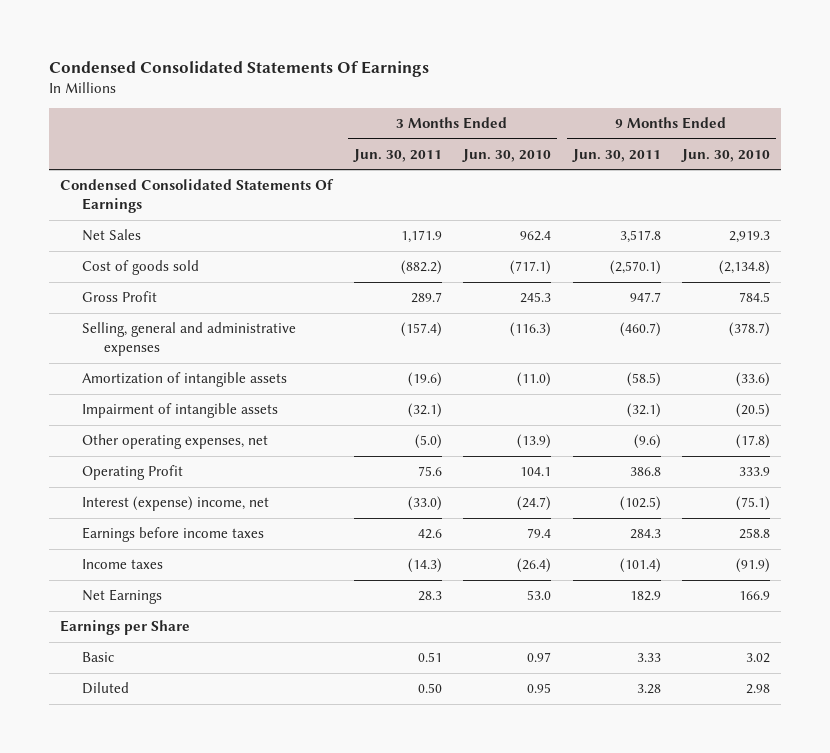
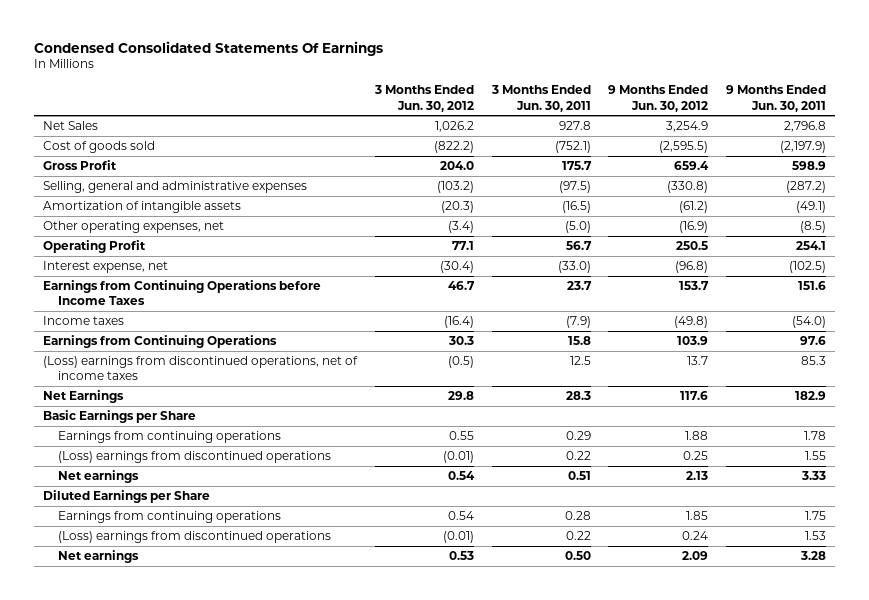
- | 3 Months Ended Jun. 30, 2011 | 3 Months Ended Jun. 30, 2010 | 9 Months Ended Jun. 30, 2011 | 9 Months Ended Jun. 30, 2010
+ | 3 Months Ended Jun. 30, 2012 | 3 Months Ended Jun. 30, 2011 | 9 Months Ended Jun. 30, 2012 | 9 Months Ended Jun. 30, 2011
- Condensed Consolidated Statements Of Earnings
- Net Sales | 1,171.9 | 962.4 | 3,517.8 | 2,919.3
- Cost of goods sold | (882.2) | (717.1) | (2,570.1) | (2,134.8)
- Gross Profit | 289.7 | 245.3 | 947.7 | 784.5
- Selling, general and administrative expenses | (157.4) | (116.3) | (460.7) | (378.7)
- Amortization of intangible assets | (19.6) | (11.0) | (58.5) | (33.6)
- Impairment of intangible assets | (32.1) | | (32.1) | (20.5)
- Other operating expenses, net | (5.0) | (13.9) | (9.6) | (17.8)
- Operating Profit | 75.6 | 104.1 | 386.8 | 333.9
- Interest (expense) income, net | (33.0) | (24.7) | (102.5) | (75.1)
- Earnings before income taxes | 42.6 | 79.4 | 284.3 | 258.8
- Income taxes | (14.3) | (26.4) | (101.4) | (91.9)
+ Net Sales | 1,026.2 | 927.8 | 3,254.9 | 2,796.8
+ Cost of goods sold | (822.2) | (752.1) | (2,595.5) | (2,197.9)
+ Gross Profit | 204.0 | 175.7 | 659.4 | 598.9
+ Selling, general and administrative expenses | (103.2) | (97.5) | (330.8) | (287.2)
+ Amortization of intangible assets | (20.3) | (16.5) | (61.2) | (49.1)
+ Other operating expenses, net | (3.4) | (5.0) | (16.9) | (8.5)
+ Operating Profit | 77.1 | 56.7 | 250.5 | 254.1
+ Interest expense, net | (30.4) | (33.0) | (96.8) | (102.5)
+ Earnings from Continuing Operations before Income Taxes | 46.7 | 23.7 | 153.7 | 151.6
+ Income taxes | (16.4) | (7.9) | (49.8) | (54.0)
+ Earnings from Continuing Operations | 30.3 | 15.8 | 103.9 | 97.6
+ (Loss) earnings from discontinued operations, net of income taxes | (0.5) | 12.5 | 13.7 | 85.3
- Earnings per Share
- Basic | 0.51 | 0.97 | 3.33 | 3.02
- Diluted | 0.50 | 0.95 | 3.28 | 2.98
+ Basic Earnings per Share
+ Earnings from continuing operations | 0.55 | 0.29 | 1.88 | 1.78
+ (Loss) earnings from discontinued operations | (0.01) | 0.22 | 0.25 | 1.55
+ Net earnings | 0.54 | 0.51 | 2.13 | 3.33
+ Diluted Earnings per Share
+ Earnings from continuing operations | 0.54 | 0.28 | 1.85 | 1.75
+ (Loss) earnings from discontinued operations | (0.01) | 0.22 | 0.24 | 1.53
+ Net earnings | 0.53 | 0.50 | 2.09 | 3.28

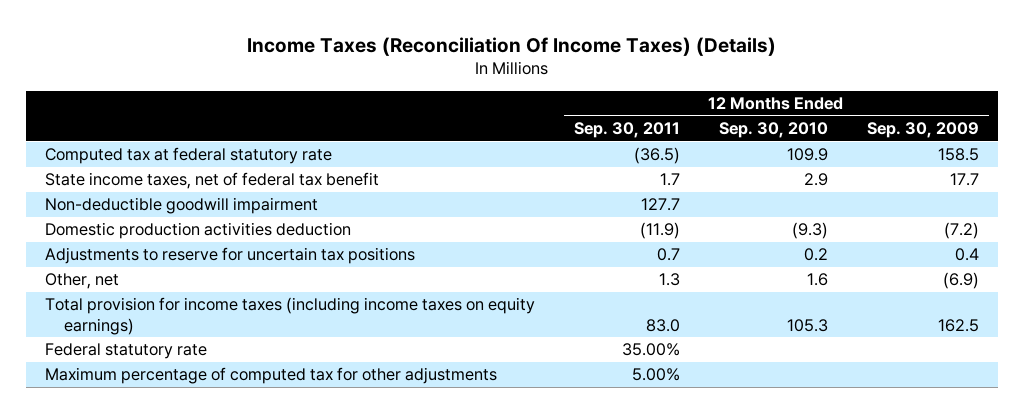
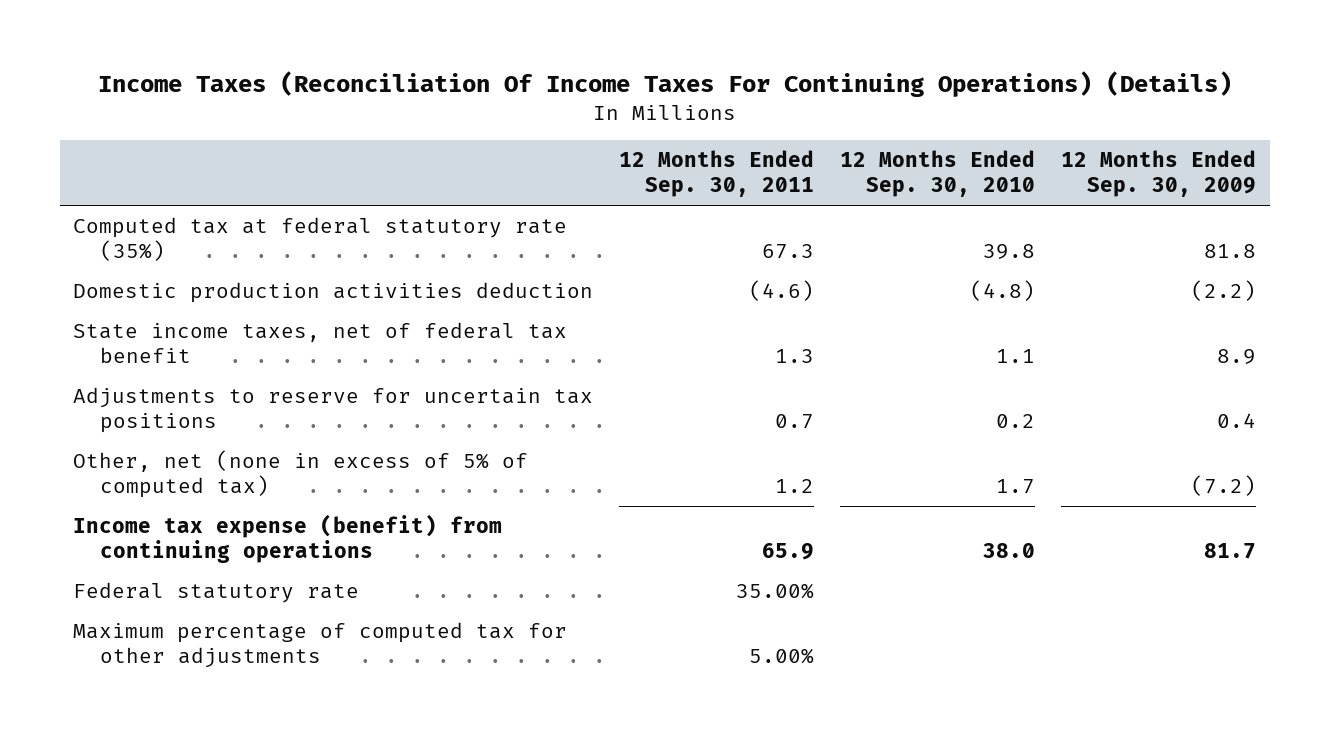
- Income Taxes (Reconciliation Of Income Taxes) (Details)
+ Income Taxes (Reconciliation Of Income Taxes For Continuing Operations) (Details)
- Computed tax at federal statutory rate | (36.5) | 109.9 | 158.5
- State income taxes, net of federal tax benefit | 1.7 | 2.9 | 17.7
- Non-deductible goodwill impairment | 127.7 | |
- Domestic production activities deduction | (11.9) | (9.3) | (7.2)
+ Computed tax at federal statutory rate (35%) | 67.3 | 39.8 | 81.8
+ Domestic production activities deduction | (4.6) | (4.8) | (2.2)
+ State income taxes, net of federal tax benefit | 1.3 | 1.1 | 8.9
- Other, net | 1.3 | 1.6 | (6.9)
- Total provision for income taxes (including income taxes on equity earnings) | 83.0 | 105.3 | 162.5
+ Other, net (none in excess of 5% of computed tax) | 1.2 | 1.7 | (7.2)
+ Income tax expense (benefit) from continuing operations | 65.9 | 38.0 | 81.7

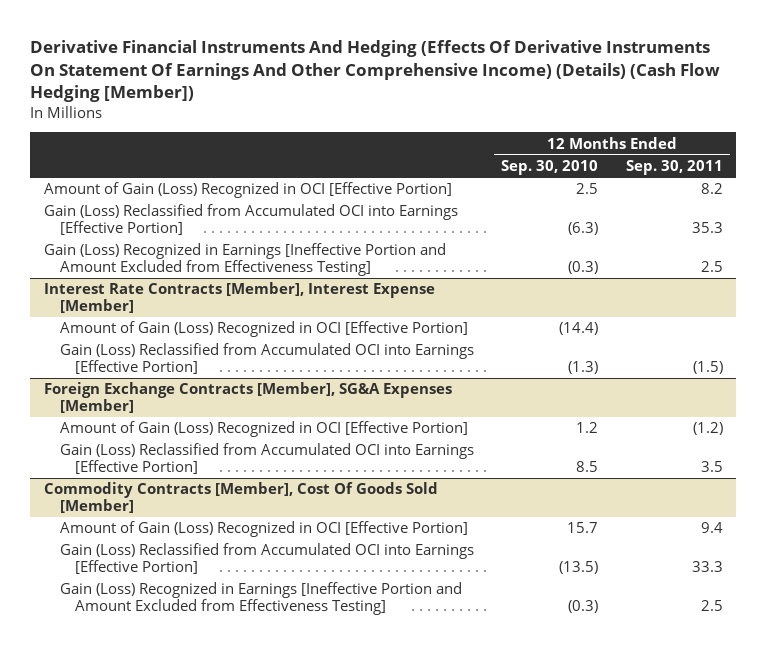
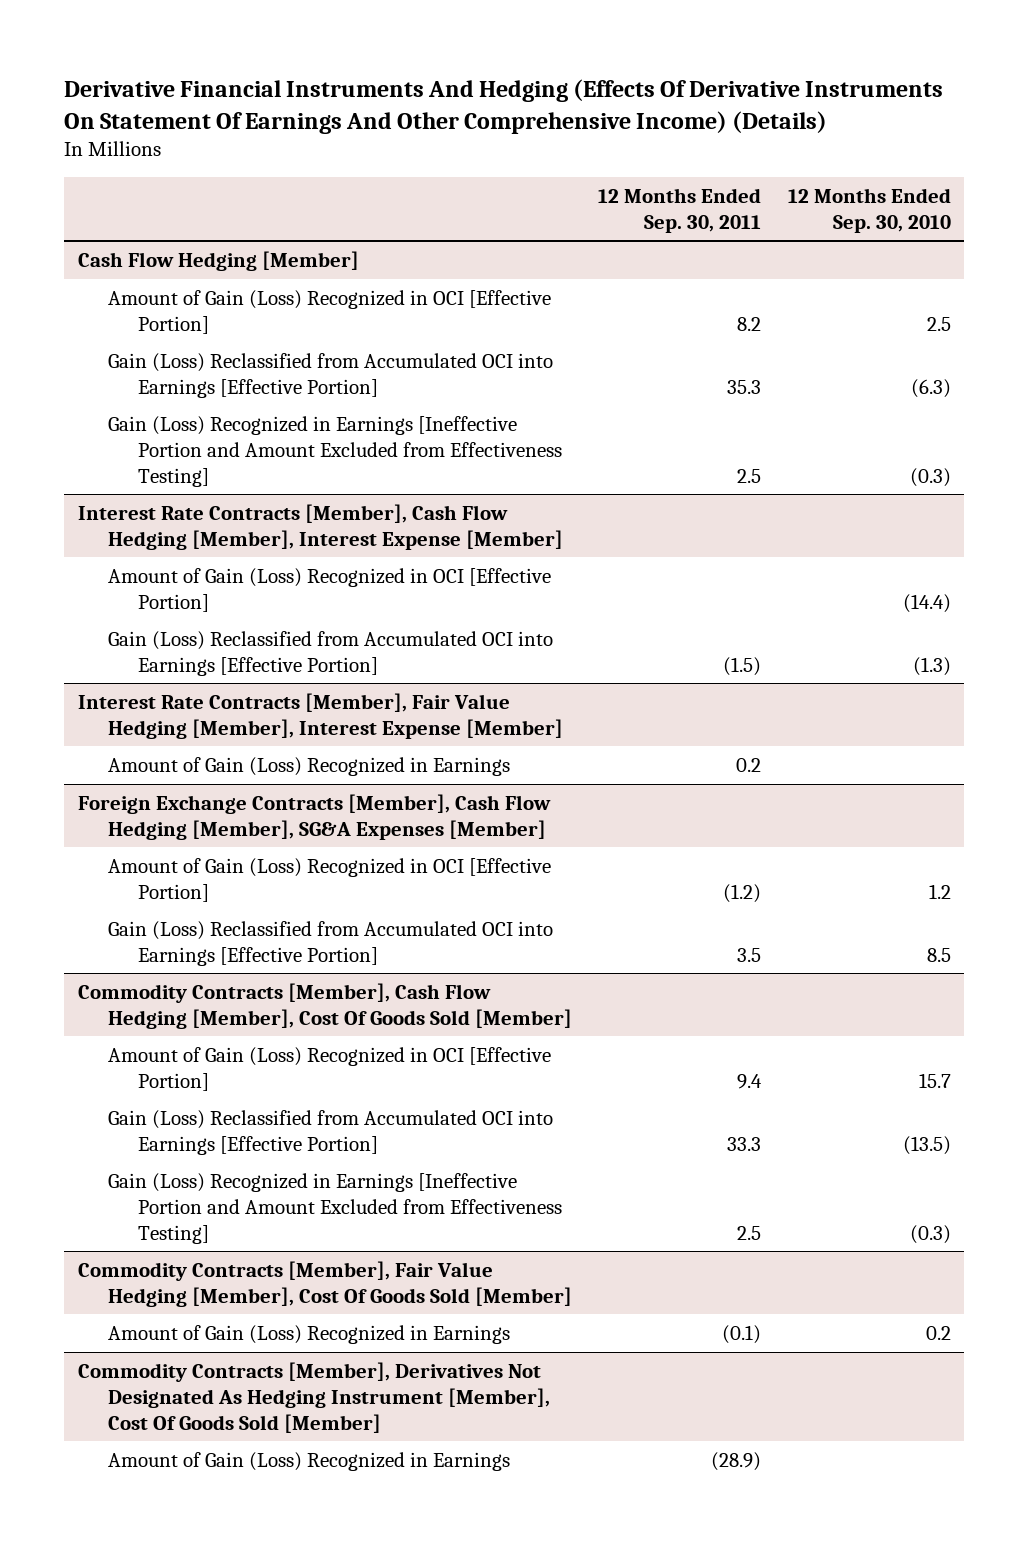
- Derivative Financial Instruments And Hedging (Effects Of Derivative Instruments On Statement Of Earnings And Other Comprehensive Income) (Details) (Cash Flow Hedging [Member])
+ Derivative Financial Instruments And Hedging (Effects Of Derivative Instruments On Statement Of Earnings And Other Comprehensive Income) (Details)
- | 12 Months Ended Sep. 30, 2010 | 12 Months Ended Sep. 30, 2011
+ | 12 Months Ended Sep. 30, 2011 | 12 Months Ended Sep. 30, 2010
+ Cash Flow Hedging [Member]
- Interest Rate Contracts [Member], Interest Expense [Member]
+ Interest Rate Contracts [Member], Cash Flow Hedging [Member], Interest Expense [Member]
- Foreign Exchange Contracts [Member], SG&A Expenses [Member]
+ Interest Rate Contracts [Member], Fair Value Hedging [Member], Interest Expense [Member]
+ Amount of Gain (Loss) Recognized in Earnings | 0.2 |
+ Foreign Exchange Contracts [Member], Cash Flow Hedging [Member], SG&A Expenses [Member]
- Commodity Contracts [Member], Cost Of Goods Sold [Member]
+ Commodity Contracts [Member], Cash Flow Hedging [Member], Cost Of Goods Sold [Member]
+ Commodity Contracts [Member], Fair Value Hedging [Member], Cost Of Goods Sold [Member]
+ Amount of Gain (Loss) Recognized in Earnings | (0.1) | 0.2
+ Commodity Contracts [Member], Derivatives Not Designated As Hedging Instrument [Member], Cost Of Goods Sold [Member]
+ Amount of Gain (Loss) Recognized in Earnings | (28.9) |

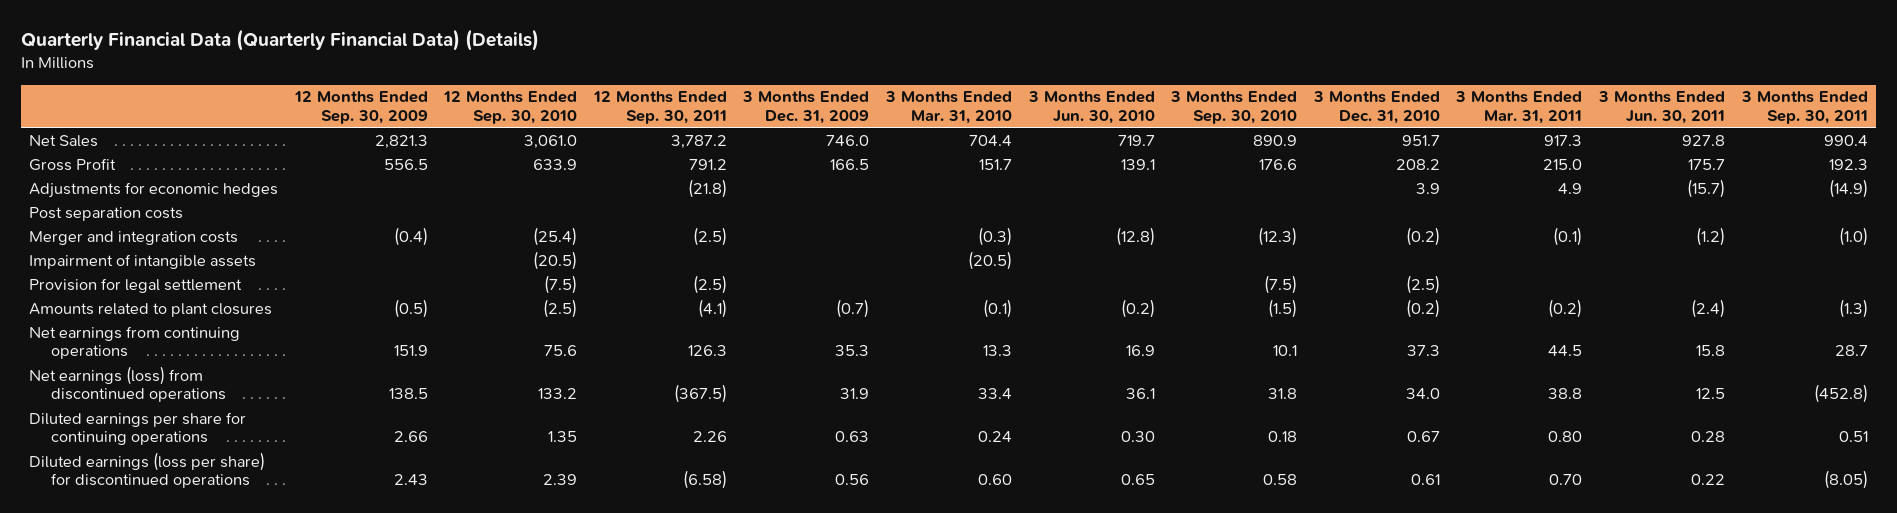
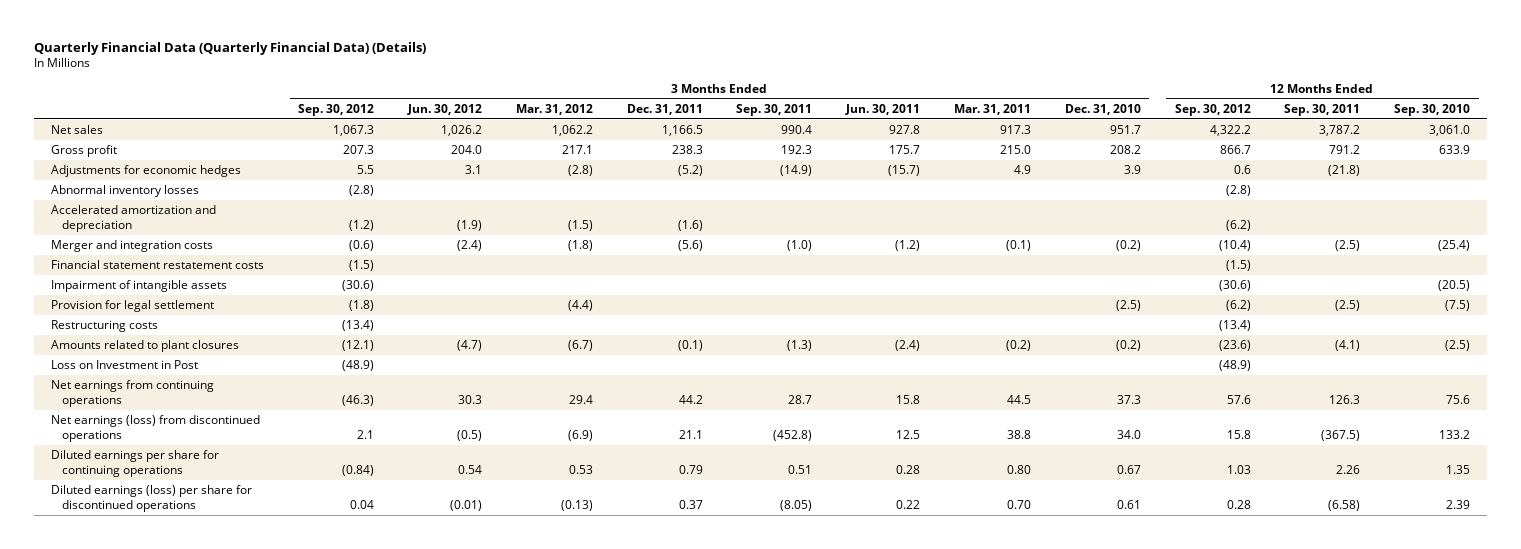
- | 12 Months Ended Sep. 30, 2009 | 12 Months Ended Sep. 30, 2010 | 12 Months Ended Sep. 30, 2011 | 3 Months Ended Dec. 31, 2009 | 3 Months Ended Mar. 31, 2010 | 3 Months Ended Jun. 30, 2010 | 3 Months Ended Sep. 30, 2010 | 3 Months Ended Dec. 31, 2010 | 3 Months Ended Mar. 31, 2011 | 3 Months Ended Jun. 30, 2011 | 3 Months Ended Sep. 30, 2011
+ | 3 Months Ended Sep. 30, 2012 | 3 Months Ended Jun. 30, 2012 | 3 Months Ended Mar. 31, 2012 | 3 Months Ended Dec. 31, 2011 | 3 Months Ended Sep. 30, 2011 | 3 Months Ended Jun. 30, 2011 | 3 Months Ended Mar. 31, 2011 | 3 Months Ended Dec. 31, 2010 | 12 Months Ended Sep. 30, 2012 | 12 Months Ended Sep. 30, 2011 | 12 Months Ended Sep. 30, 2010
- Net Sales | 2,821.3 | 3,061.0 | 3,787.2 | 746.0 | 704.4 | 719.7 | 890.9 | 951.7 | 917.3 | 927.8 | 990.4
- Gross Profit | 556.5 | 633.9 | 791.2 | 166.5 | 151.7 | 139.1 | 176.6 | 208.2 | 215.0 | 175.7 | 192.3
+ Net sales | 1,067.3 | 1,026.2 | 1,062.2 | 1,166.5 | 990.4 | 927.8 | 917.3 | 951.7 | 4,322.2 | 3,787.2 | 3,061.0
+ Gross profit | 207.3 | 204.0 | 217.1 | 238.3 | 192.3 | 175.7 | 215.0 | 208.2 | 866.7 | 791.2 | 633.9
- Post separation costs
+ Abnormal inventory losses | (2.8) | | | | | | | | (2.8) | |
+ Accelerated amortization and depreciation | (1.2) | (1.9) | (1.5) | (1.6) | | | | | (6.2) | |
+ Financial statement restatement costs | (1.5) | | | | | | | | (1.5) | |
+ Restructuring costs | (13.4) | | | | | | | | (13.4) | |
+ Loss on Investment in Post | (48.9) | | | | | | | | (48.9) | |
- Diluted earnings (loss per share) for discontinued operations | 2.43 | 2.39 | (6.58) | 0.56 | 0.60 | 0.65 | 0.58 | 0.61 | 0.70 | 0.22 | (8.05)
+ Diluted earnings (loss) per share for discontinued operations | 0.04 | (0.01) | (0.13) | 0.37 | (8.05) | 0.22 | 0.70 | 0.61 | 0.28 | (6.58) | 2.39

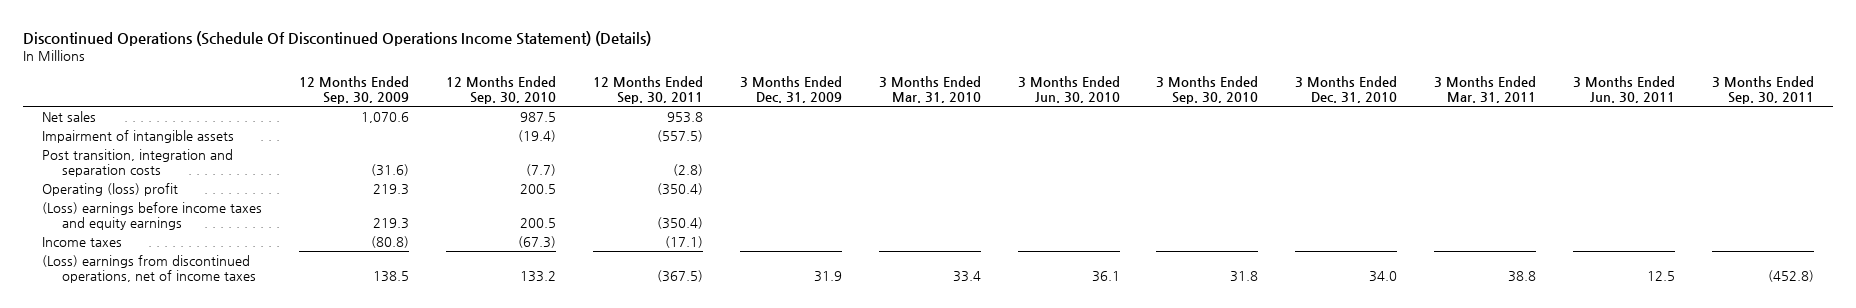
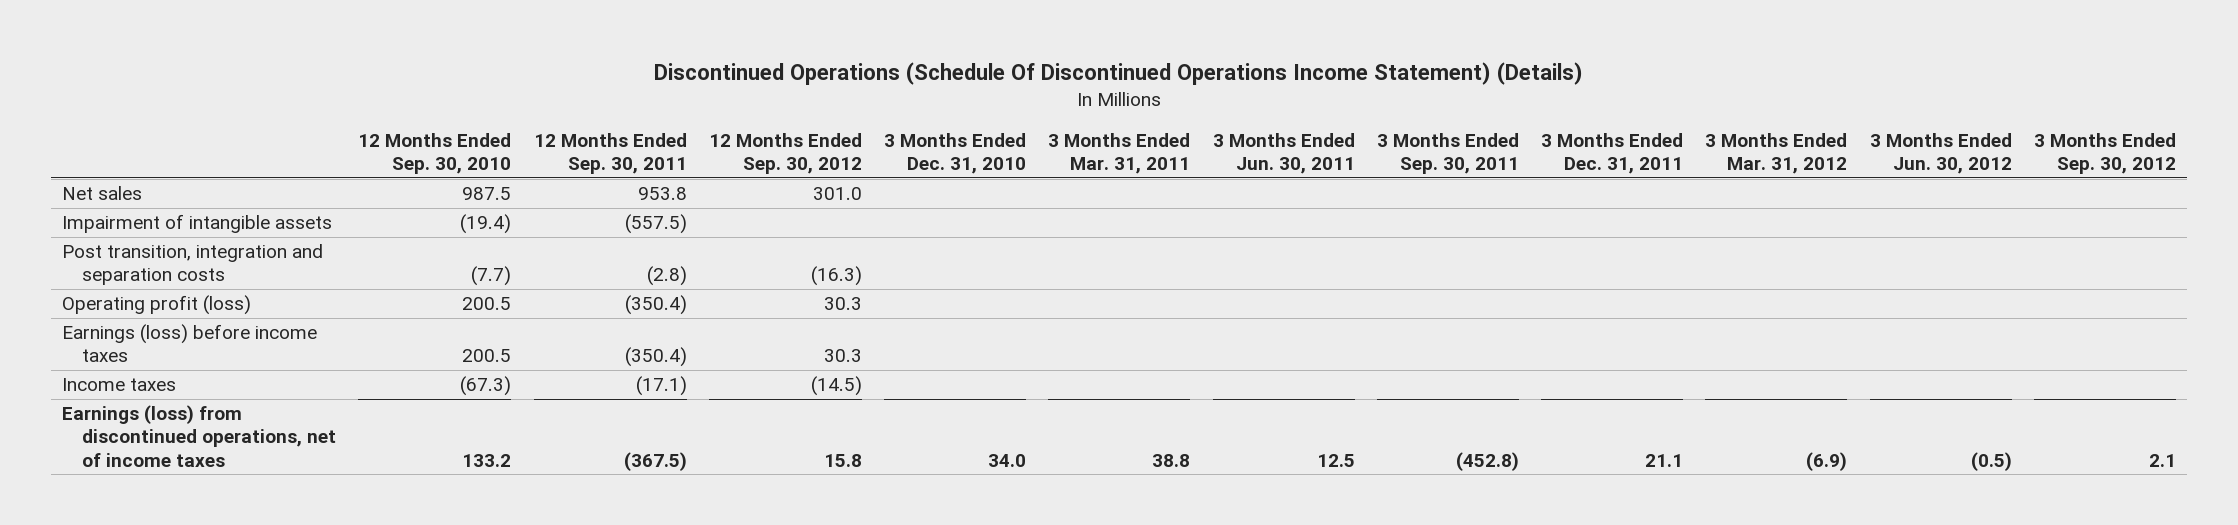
- | 12 Months Ended Sep. 30, 2009 | 12 Months Ended Sep. 30, 2010 | 12 Months Ended Sep. 30, 2011 | 3 Months Ended Dec. 31, 2009 | 3 Months Ended Mar. 31, 2010 | 3 Months Ended Jun. 30, 2010 | 3 Months Ended Sep. 30, 2010 | 3 Months Ended Dec. 31, 2010 | 3 Months Ended Mar. 31, 2011 | 3 Months Ended Jun. 30, 2011 | 3 Months Ended Sep. 30, 2011
+ | 12 Months Ended Sep. 30, 2010 | 12 Months Ended Sep. 30, 2011 | 12 Months Ended Sep. 30, 2012 | 3 Months Ended Dec. 31, 2010 | 3 Months Ended Mar. 31, 2011 | 3 Months Ended Jun. 30, 2011 | 3 Months Ended Sep. 30, 2011 | 3 Months Ended Dec. 31, 2011 | 3 Months Ended Mar. 31, 2012 | 3 Months Ended Jun. 30, 2012 | 3 Months Ended Sep. 30, 2012
- Operating (loss) profit | 219.3 | 200.5 | (350.4) | | | | | | | |
- (Loss) earnings before income taxes and equity earnings | 219.3 | 200.5 | (350.4) | | | | | | | |
+ Operating profit (loss) | 200.5 | (350.4) | 30.3 | | | | | | | |
+ Earnings (loss) before income taxes | 200.5 | (350.4) | 30.3 | | | | | | | |
- (Loss) earnings from discontinued operations, net of income taxes | 138.5 | 133.2 | (367.5) | 31.9 | 33.4 | 36.1 | 31.8 | 34.0 | 38.8 | 12.5 | (452.8)
+ Earnings (loss) from discontinued operations, net of income taxes | 133.2 | (367.5) | 15.8 | 34.0 | 38.8 | 12.5 | (452.8) | 21.1 | (6.9) | (0.5) | 2.1

